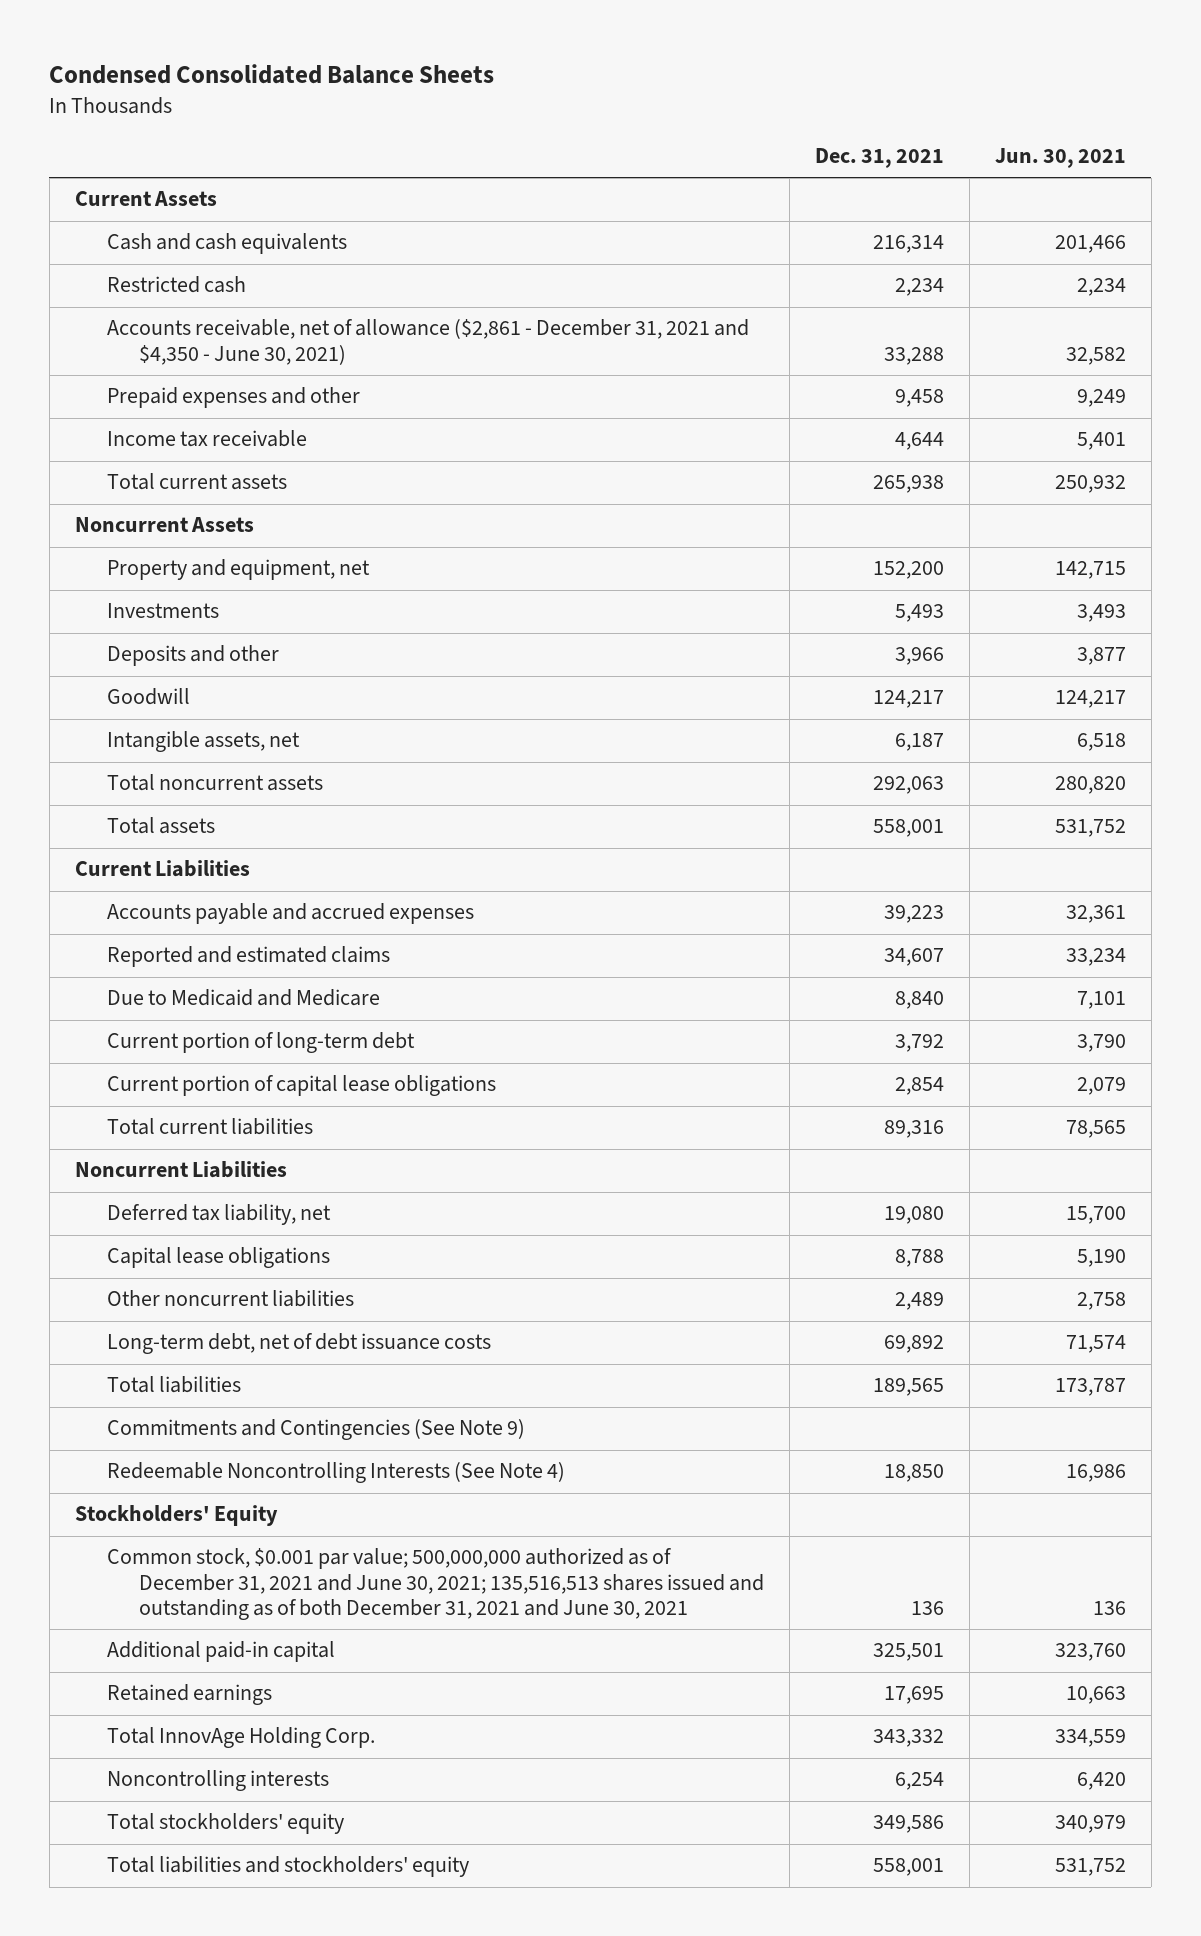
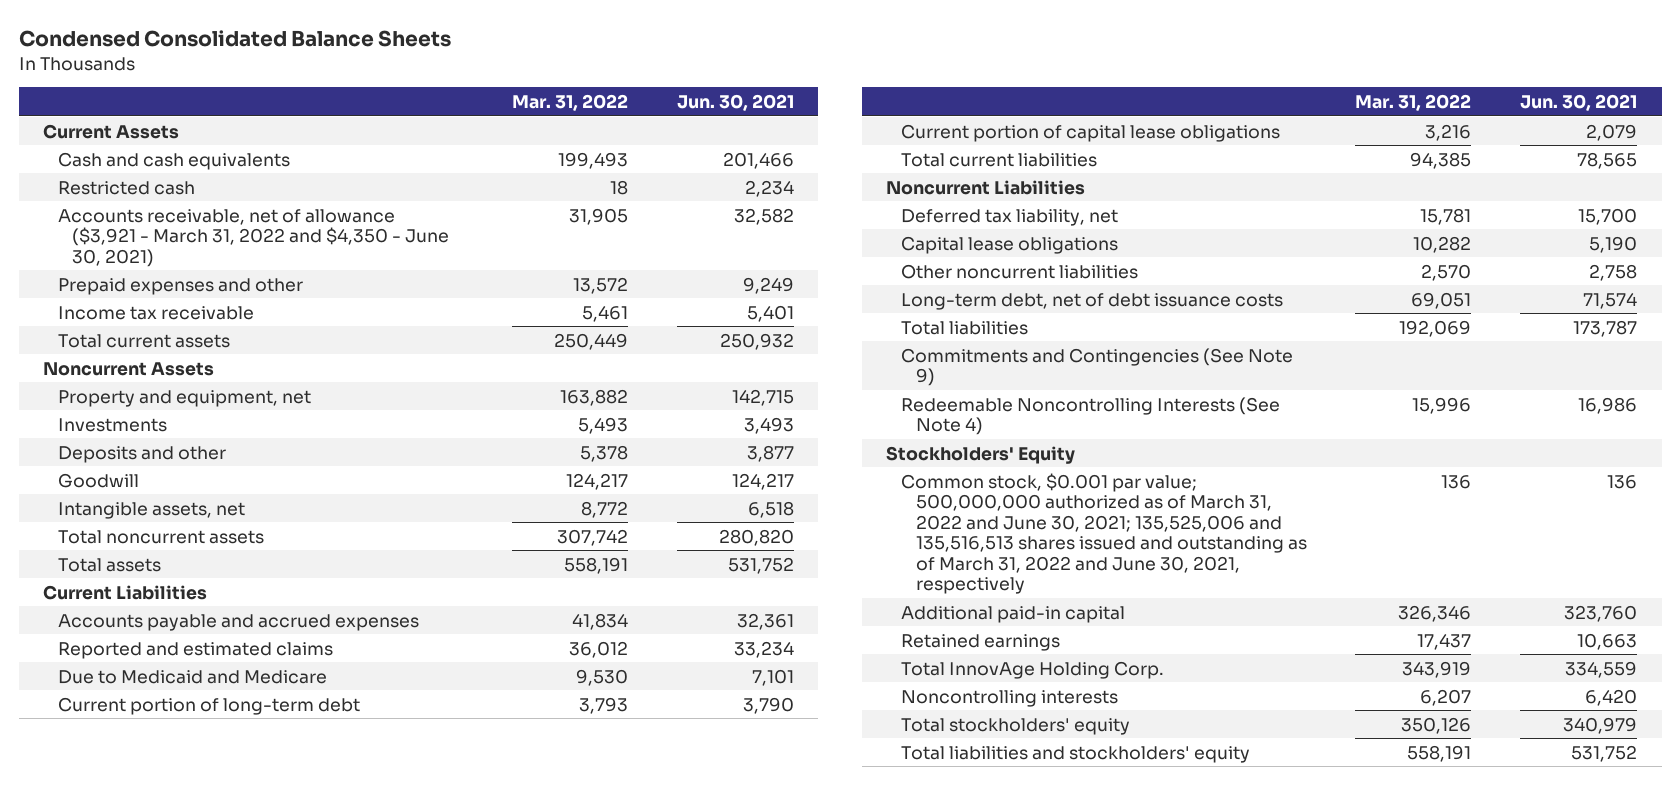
- | Dec. 31, 2021 | Jun. 30, 2021
+ | Mar. 31, 2022 | Jun. 30, 2021
- Accounts receivable, net of allowance ($2,861 - December 31, 2021 and $4,350 - June 30, 2021) | 33,288 | 32,582
+ Accounts receivable, net of allowance ($3,921 - March 31, 2022 and $4,350 - June 30, 2021) | 31,905 | 32,582
- Common stock, $0.001 par value; 500,000,000 authorized as of December 31, 2021 and June 30, 2021; 135,516,513 shares issued and outstanding as of both December 31, 2021 and June 30, 2021 | 136 | 136
+ Common stock, $0.001 par value; 500,000,000 authorized as of March 31, 2022 and June 30, 2021; 135,525,006 and 135,516,513 shares issued and outstanding as of March 31, 2022 and June 30, 2021, respectively | 136 | 136

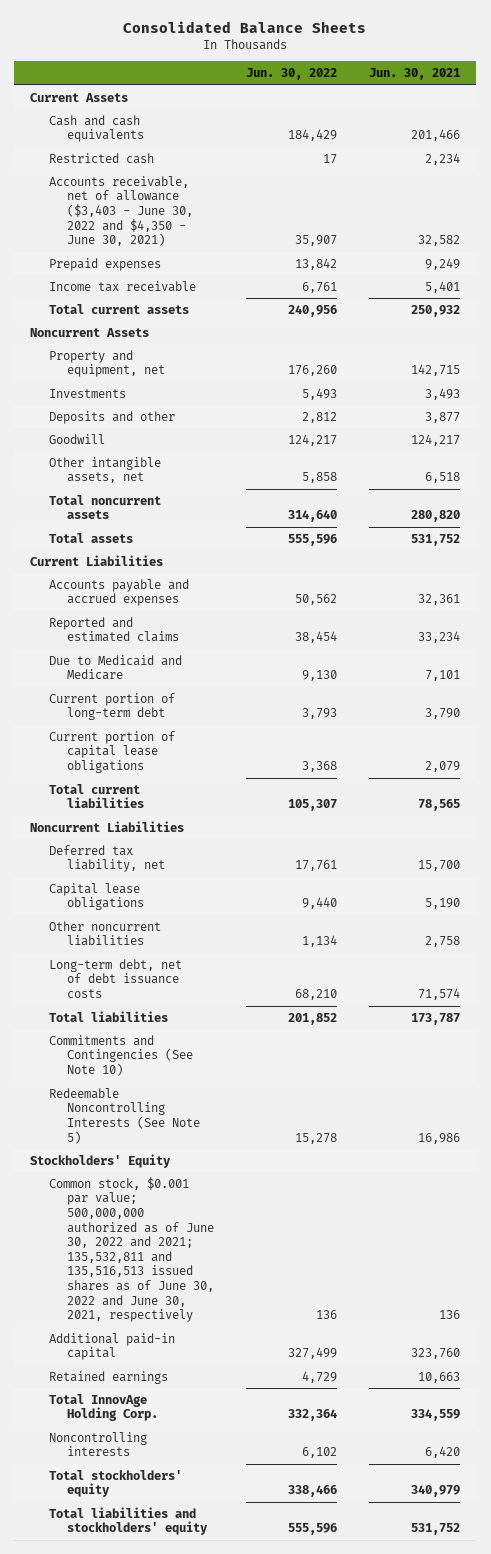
- Condensed Consolidated Balance Sheets
+ Consolidated Balance Sheets
- | Mar. 31, 2022 | Jun. 30, 2021
+ | Jun. 30, 2022 | Jun. 30, 2021
- Accounts receivable, net of allowance ($3,921 - March 31, 2022 and $4,350 - June 30, 2021) | 31,905 | 32,582
- Prepaid expenses and other | 13,572 | 9,249
+ Accounts receivable, net of allowance ($3,403 - June 30, 2022 and $4,350 - June 30, 2021) | 35,907 | 32,582
+ Prepaid expenses | 13,842 | 9,249
- Intangible assets, net | 8,772 | 6,518
+ Other intangible assets, net | 5,858 | 6,518
- Commitments and Contingencies (See Note 9)
- Redeemable Noncontrolling Interests (See Note 4) | 15,996 | 16,986
+ Commitments and Contingencies (See Note 10)
+ Redeemable Noncontrolling Interests (See Note 5) | 15,278 | 16,986
- Common stock, $0.001 par value; 500,000,000 authorized as of March 31, 2022 and June 30, 2021; 135,525,006 and 135,516,513 shares issued and outstanding as of March 31, 2022 and June 30, 2021, respectively | 136 | 136
+ Common stock, $0.001 par value; 500,000,000 authorized as of June 30, 2022 and 2021; 135,532,811 and 135,516,513 issued shares as of June 30, 2022 and June 30, 2021, respectively | 136 | 136

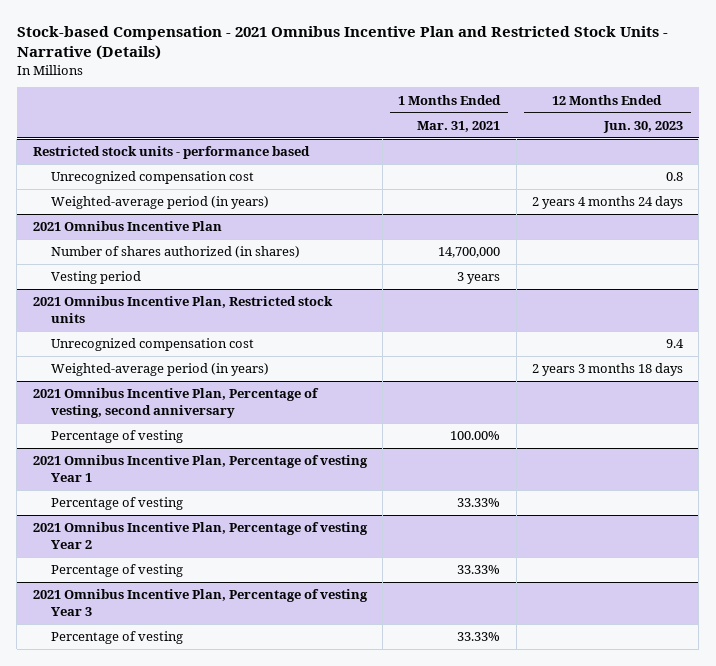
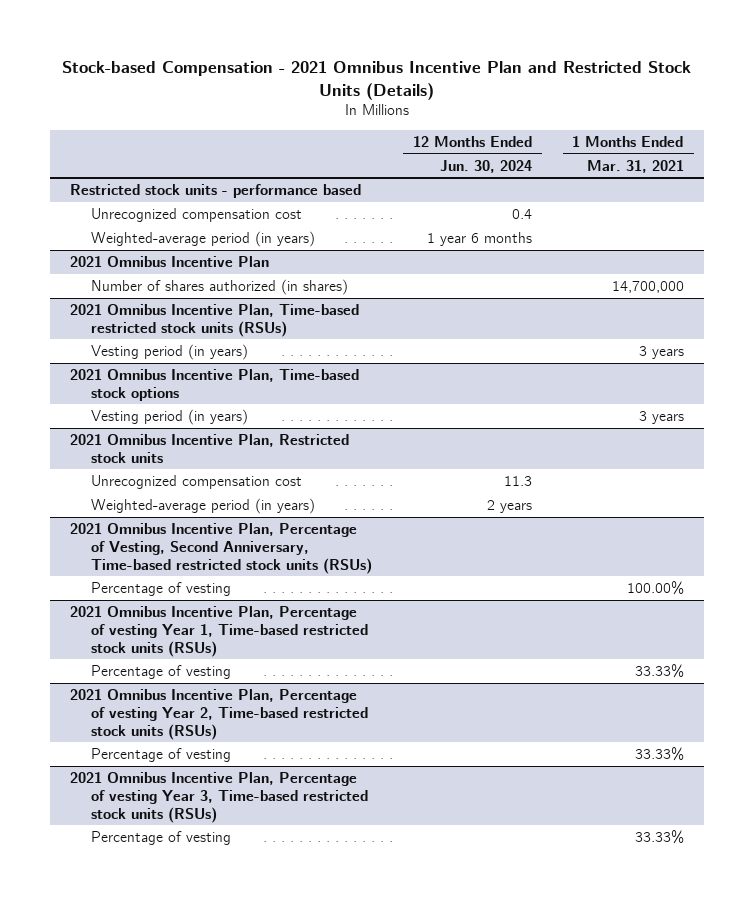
- Stock-based Compensation - 2021 Omnibus Incentive Plan and Restricted Stock Units - Narrative (Details)
+ Stock-based Compensation - 2021 Omnibus Incentive Plan and Restricted Stock Units (Details)
- | 1 Months Ended Mar. 31, 2021 | 12 Months Ended Jun. 30, 2023
+ | 12 Months Ended Jun. 30, 2024 | 1 Months Ended Mar. 31, 2021
@ 2021 Omnibus Incentive Plan
- Vesting period | 3 years |
+ 2021 Omnibus Incentive Plan, Time-based restricted stock units (RSUs)
+ Vesting period (in years) | | 3 years
+ 2021 Omnibus Incentive Plan, Time-based stock options
+ Vesting period (in years) | | 3 years
- 2021 Omnibus Incentive Plan, Percentage of vesting, second anniversary
+ 2021 Omnibus Incentive Plan, Percentage of Vesting, Second Anniversary, Time-based restricted stock units (RSUs)
- 2021 Omnibus Incentive Plan, Percentage of vesting Year 1
+ 2021 Omnibus Incentive Plan, Percentage of vesting Year 1, Time-based restricted stock units (RSUs)
- 2021 Omnibus Incentive Plan, Percentage of vesting Year 2
+ 2021 Omnibus Incentive Plan, Percentage of vesting Year 2, Time-based restricted stock units (RSUs)
- 2021 Omnibus Incentive Plan, Percentage of vesting Year 3
+ 2021 Omnibus Incentive Plan, Percentage of vesting Year 3, Time-based restricted stock units (RSUs)

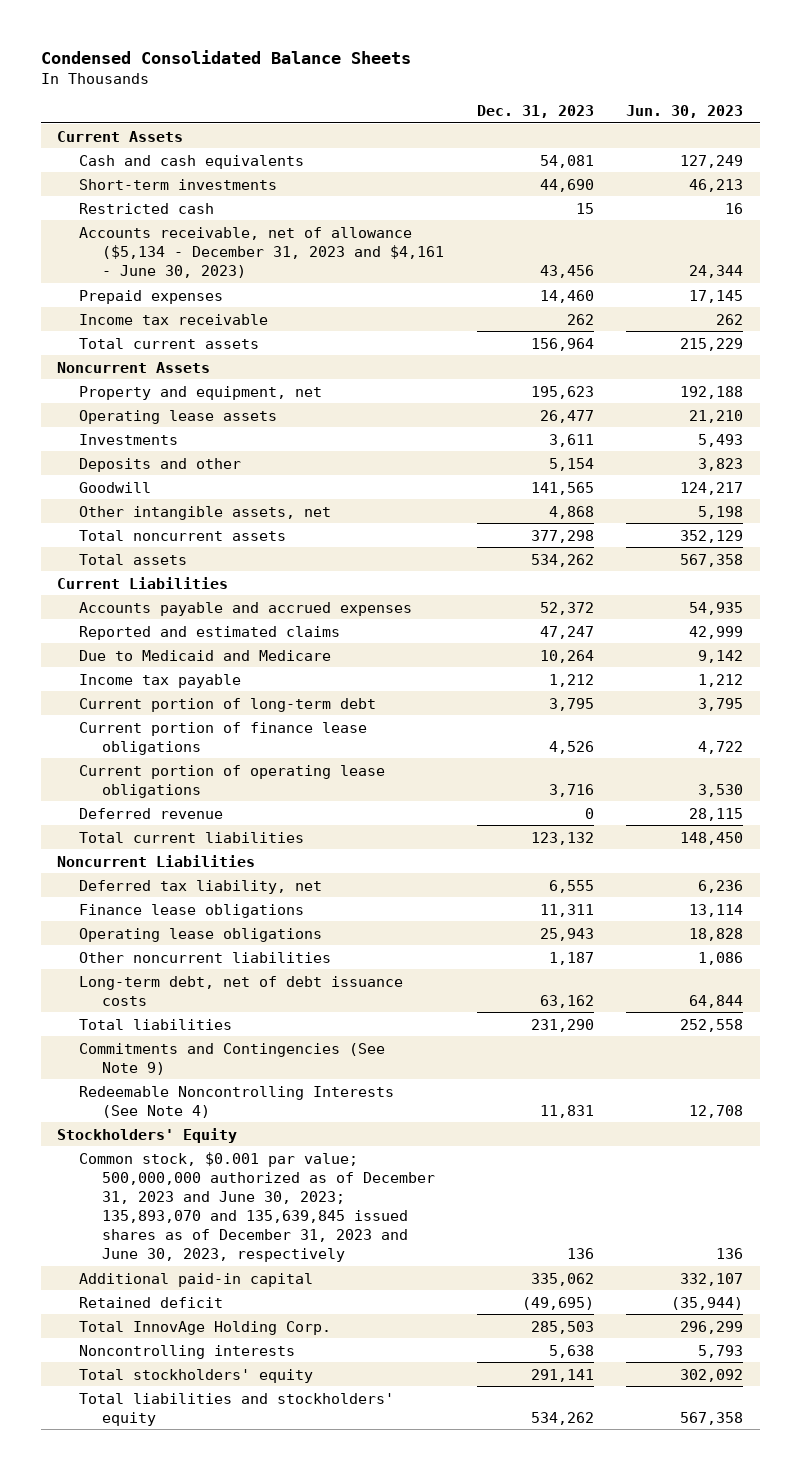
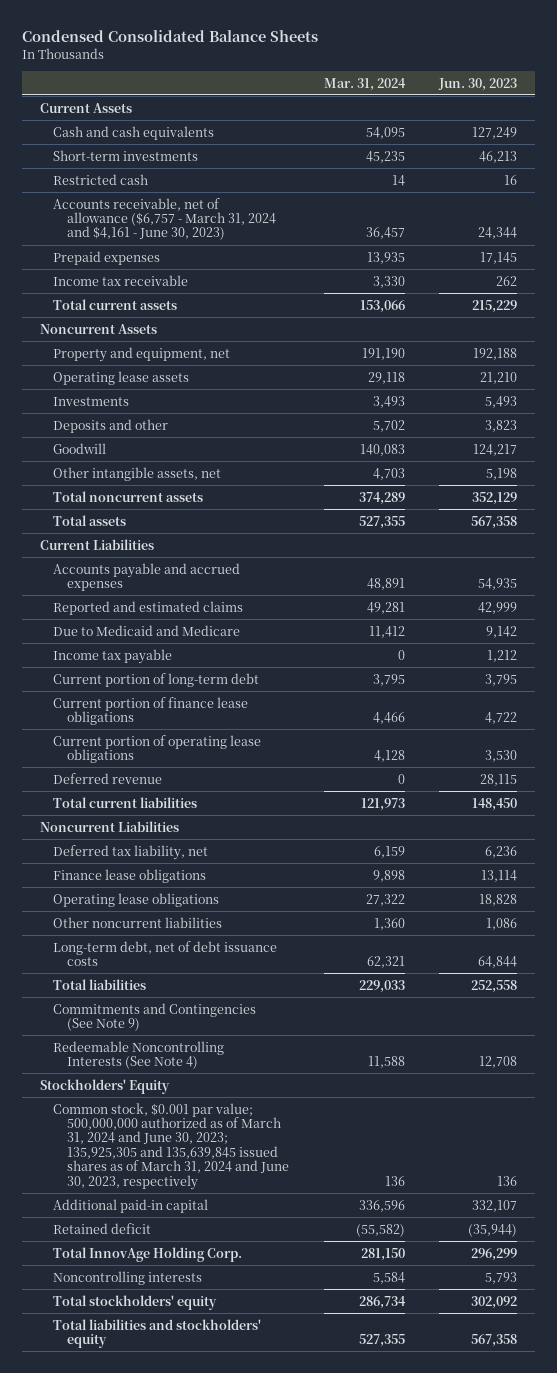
- | Dec. 31, 2023 | Jun. 30, 2023
+ | Mar. 31, 2024 | Jun. 30, 2023
- Accounts receivable, net of allowance ($5,134 - December 31, 2023 and $4,161 - June 30, 2023) | 43,456 | 24,344
+ Accounts receivable, net of allowance ($6,757 - March 31, 2024 and $4,161 - June 30, 2023) | 36,457 | 24,344
- Common stock, $0.001 par value; 500,000,000 authorized as of December 31, 2023 and June 30, 2023; 135,893,070 and 135,639,845 issued shares as of December 31, 2023 and June 30, 2023, respectively | 136 | 136
+ Common stock, $0.001 par value; 500,000,000 authorized as of March 31, 2024 and June 30, 2023; 135,925,305 and 135,639,845 issued shares as of March 31, 2024 and June 30, 2023, respectively | 136 | 136

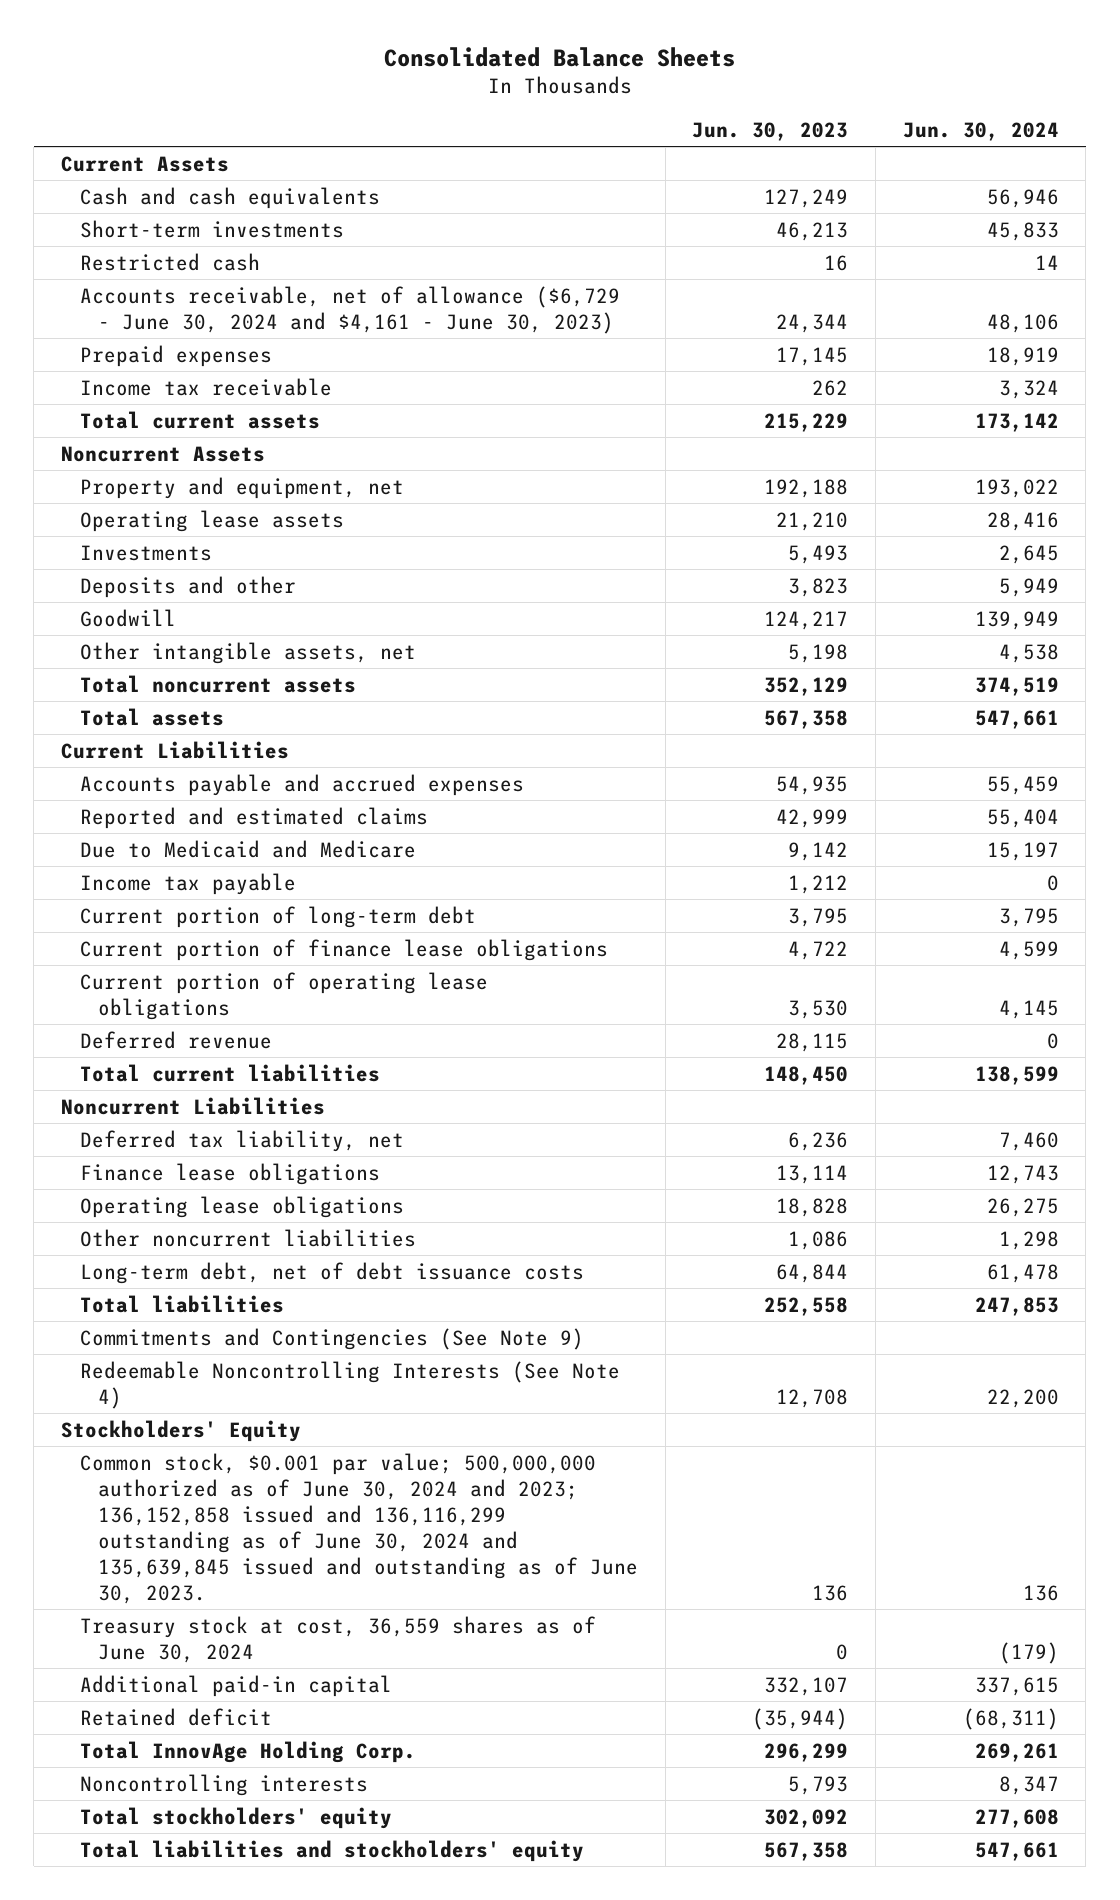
- Condensed Consolidated Balance Sheets
+ Consolidated Balance Sheets
- | Mar. 31, 2024 | Jun. 30, 2023
+ | Jun. 30, 2023 | Jun. 30, 2024
- Accounts receivable, net of allowance ($6,757 - March 31, 2024 and $4,161 - June 30, 2023) | 36,457 | 24,344
+ Accounts receivable, net of allowance ($6,729 - June 30, 2024 and $4,161 - June 30, 2023) | 24,344 | 48,106
- Common stock, $0.001 par value; 500,000,000 authorized as of March 31, 2024 and June 30, 2023; 135,925,305 and 135,639,845 issued shares as of March 31, 2024 and June 30, 2023, respectively | 136 | 136
+ Common stock, $0.001 par value; 500,000,000 authorized as of June 30, 2024 and 2023; 136,152,858 issued and 136,116,299 outstanding as of June 30, 2024 and 135,639,845 issued and outstanding as of June 30, 2023. | 136 | 136
+ Treasury stock at cost, 36,559 shares as of June 30, 2024 | 0 | (179)

